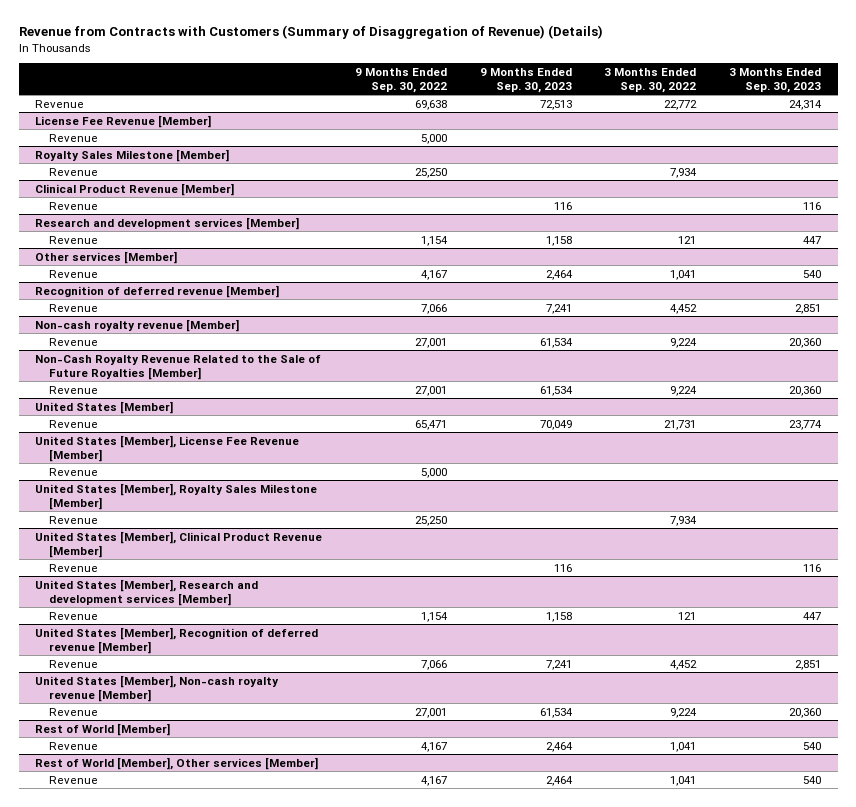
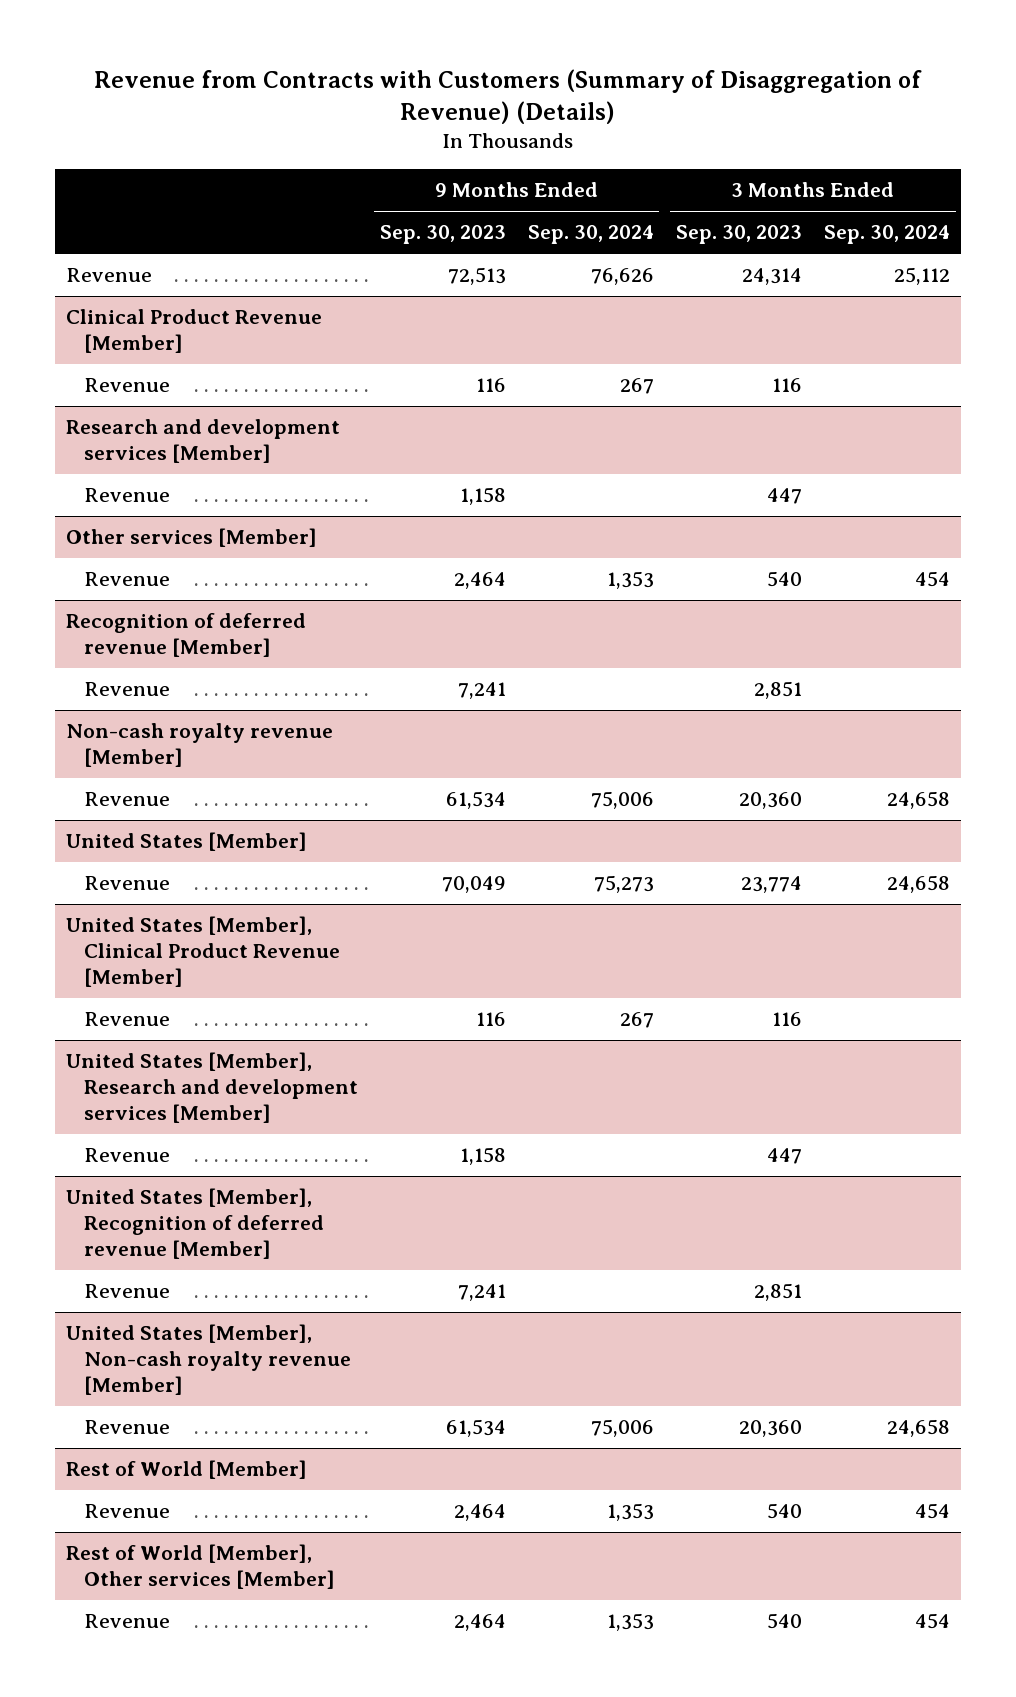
- | 9 Months Ended Sep. 30, 2022 | 9 Months Ended Sep. 30, 2023 | 3 Months Ended Sep. 30, 2022 | 3 Months Ended Sep. 30, 2023
+ | 9 Months Ended Sep. 30, 2023 | 9 Months Ended Sep. 30, 2024 | 3 Months Ended Sep. 30, 2023 | 3 Months Ended Sep. 30, 2024
- License Fee Revenue [Member]
- Revenue | 5,000 | | |
- Royalty Sales Milestone [Member]
- Revenue | 25,250 | | 7,934 |
- Non-Cash Royalty Revenue Related to the Sale of Future Royalties [Member]
- Revenue | 27,001 | 61,534 | 9,224 | 20,360
- United States [Member], License Fee Revenue [Member]
- Revenue | 5,000 | | |
- United States [Member], Royalty Sales Milestone [Member]
- Revenue | 25,250 | | 7,934 |

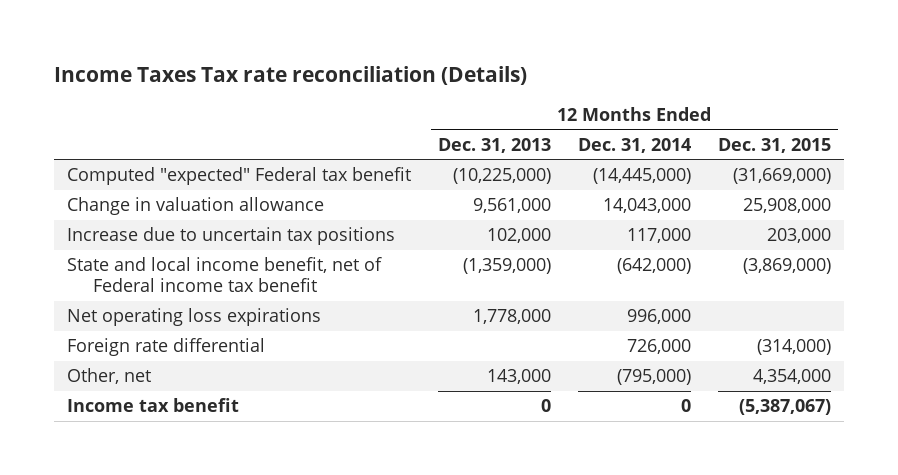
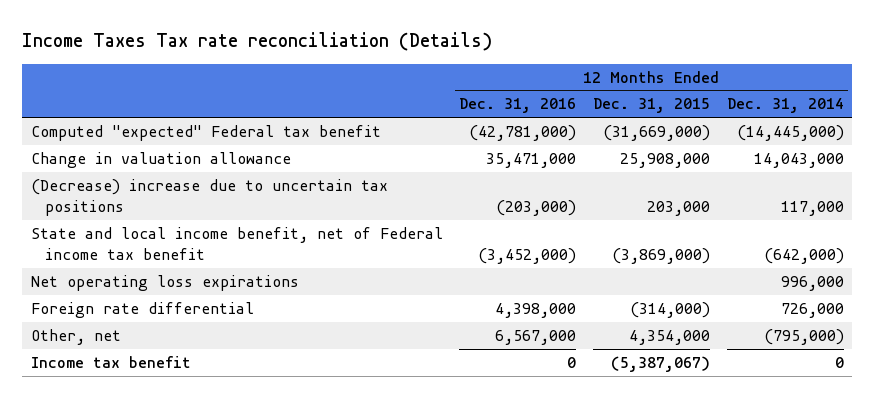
- | 12 Months Ended Dec. 31, 2013 | 12 Months Ended Dec. 31, 2014 | 12 Months Ended Dec. 31, 2015
+ | 12 Months Ended Dec. 31, 2016 | 12 Months Ended Dec. 31, 2015 | 12 Months Ended Dec. 31, 2014
- Increase due to uncertain tax positions | 102,000 | 117,000 | 203,000
+ (Decrease) increase due to uncertain tax positions | (203,000) | 203,000 | 117,000

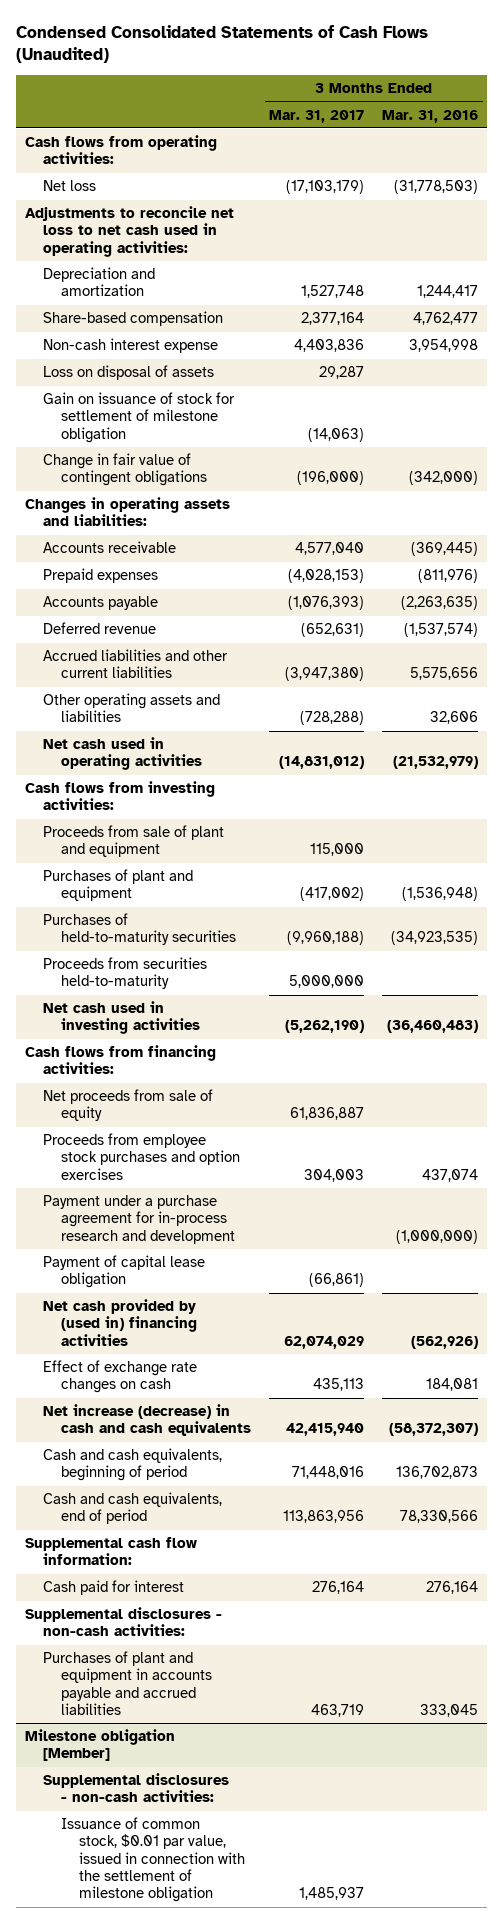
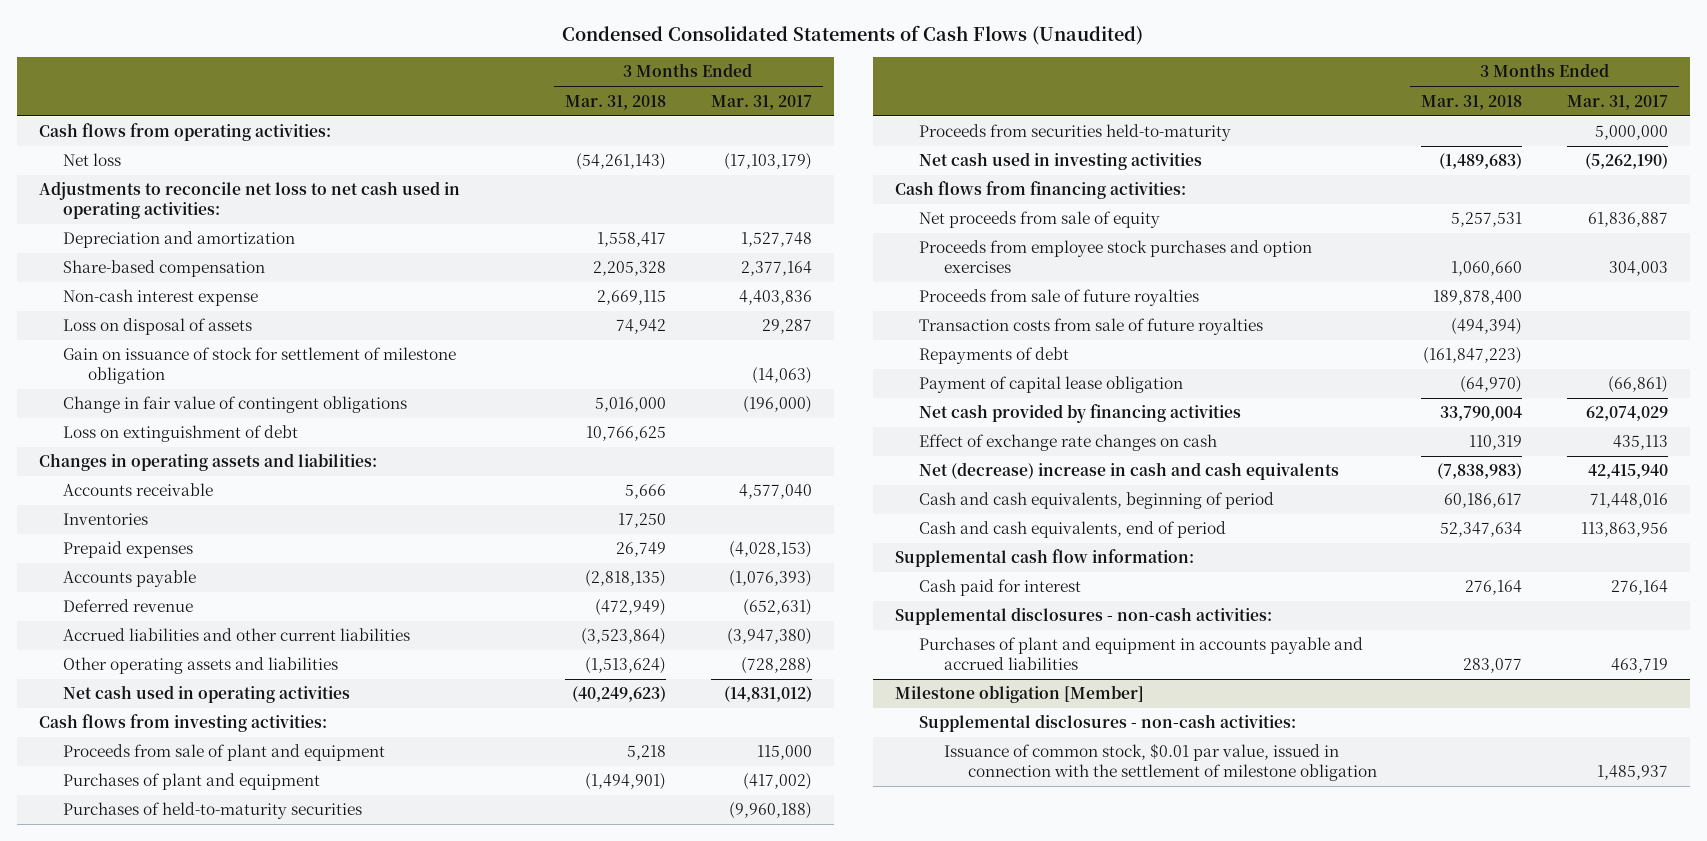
- | 3 Months Ended Mar. 31, 2017 | 3 Months Ended Mar. 31, 2016
+ | 3 Months Ended Mar. 31, 2018 | 3 Months Ended Mar. 31, 2017
+ Loss on extinguishment of debt | 10,766,625 |
+ Inventories | 17,250 |
- Payment under a purchase agreement for in-process research and development | | (1,000,000)
+ Proceeds from sale of future royalties | 189,878,400 |
+ Transaction costs from sale of future royalties | (494,394) |
+ Repayments of debt | (161,847,223) |
- Net cash provided by (used in) financing activities | 62,074,029 | (562,926)
+ Net cash provided by financing activities | 33,790,004 | 62,074,029
- Net increase (decrease) in cash and cash equivalents | 42,415,940 | (58,372,307)
+ Net (decrease) increase in cash and cash equivalents | (7,838,983) | 42,415,940

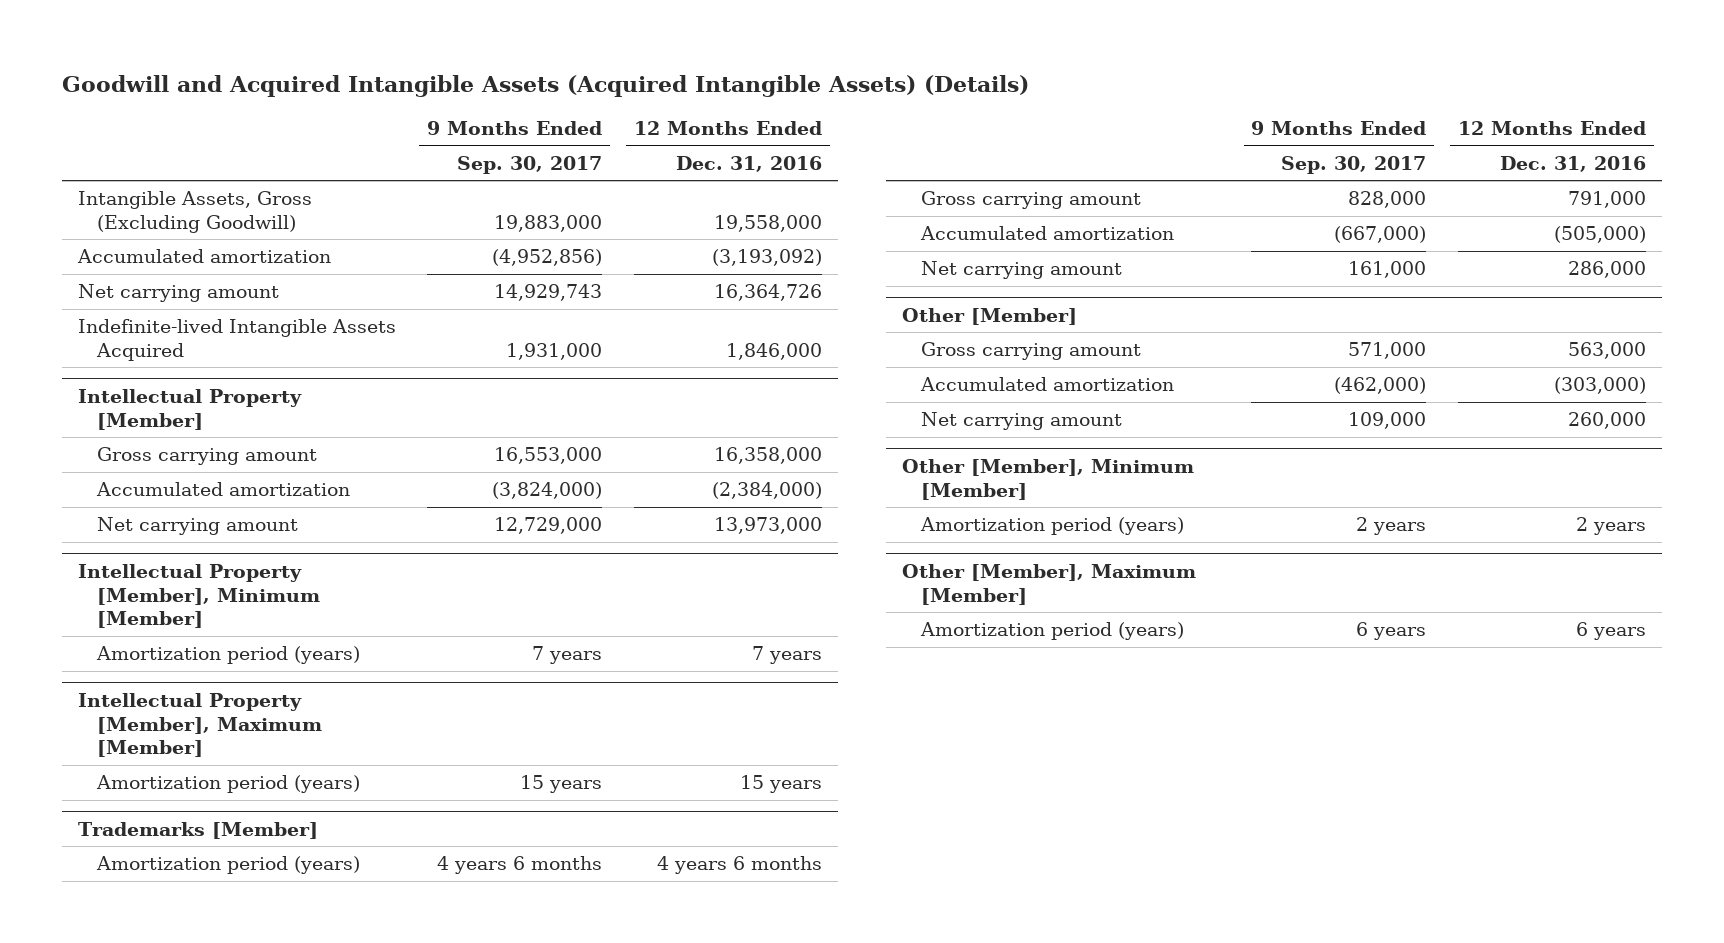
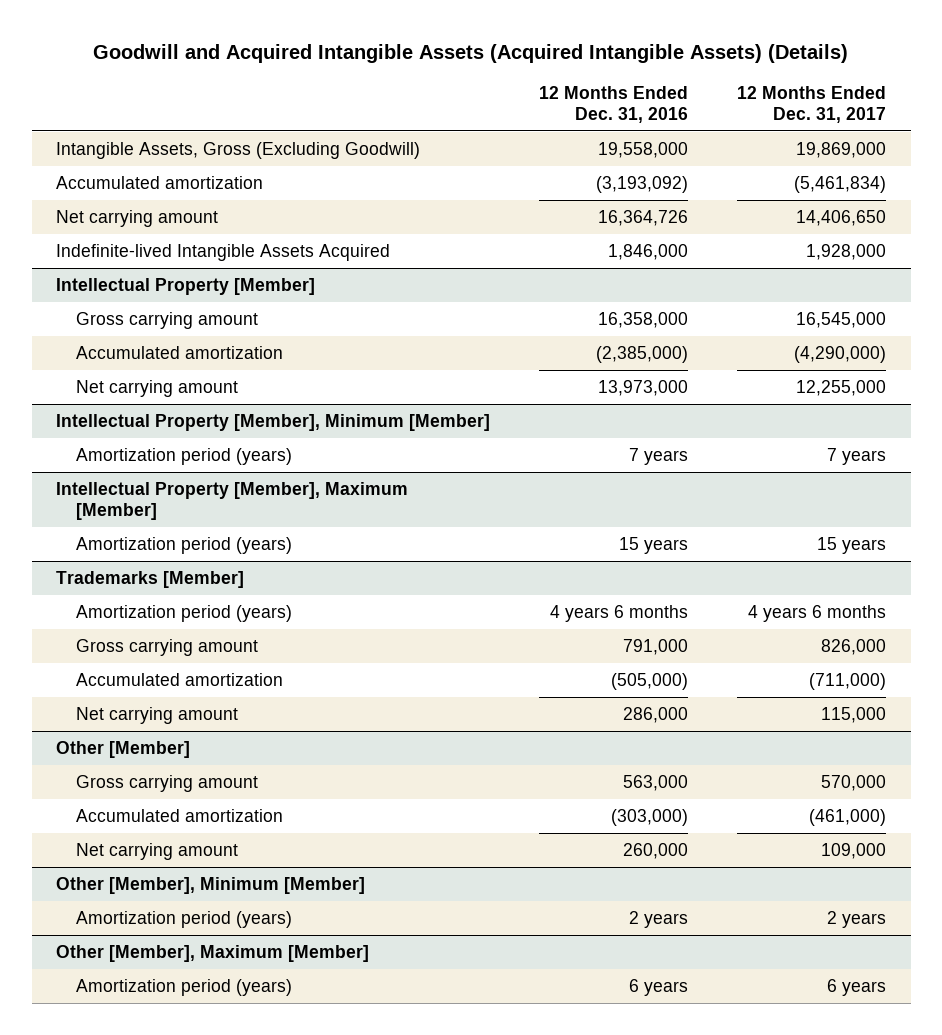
- | 9 Months Ended Sep. 30, 2017 | 12 Months Ended Dec. 31, 2016
+ | 12 Months Ended Dec. 31, 2016 | 12 Months Ended Dec. 31, 2017
@ Intellectual Property [Member]
- Accumulated amortization | (3,824,000) | (2,384,000)
+ Accumulated amortization | (2,385,000) | (4,290,000)

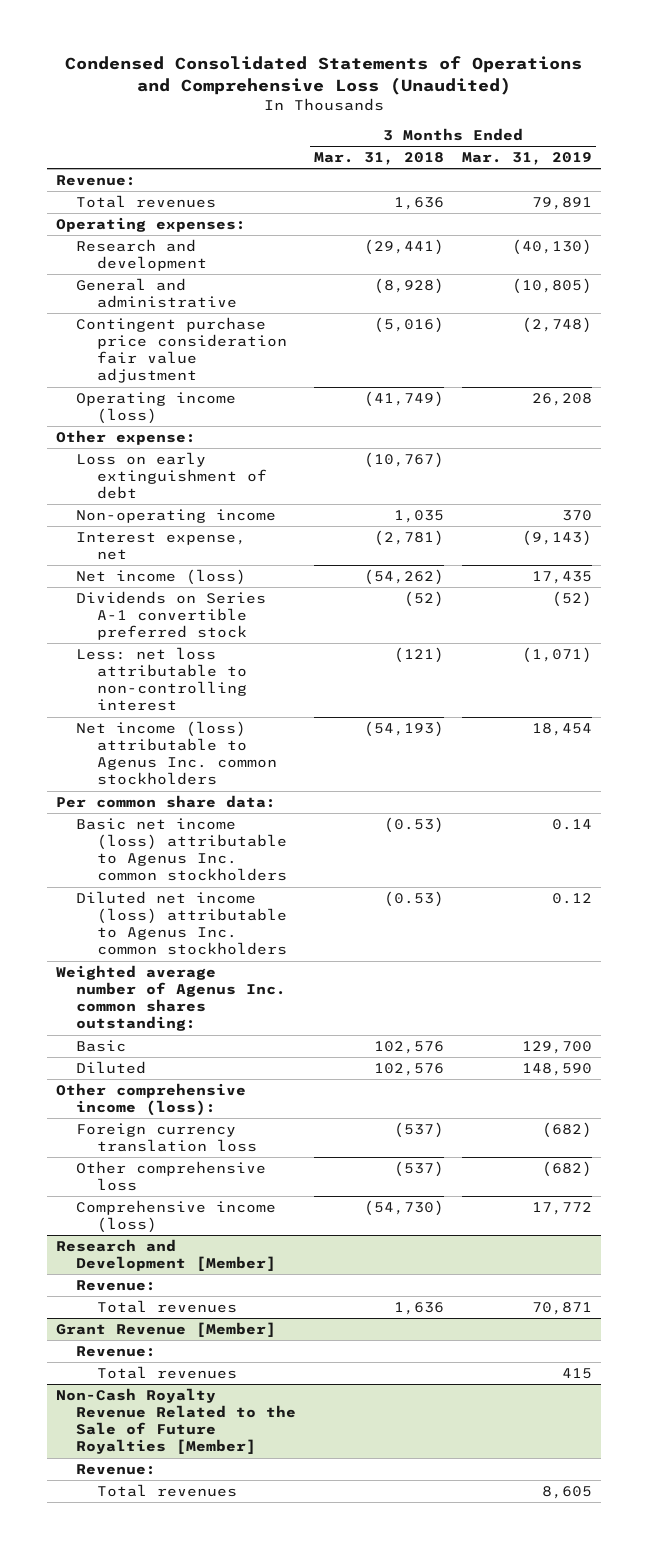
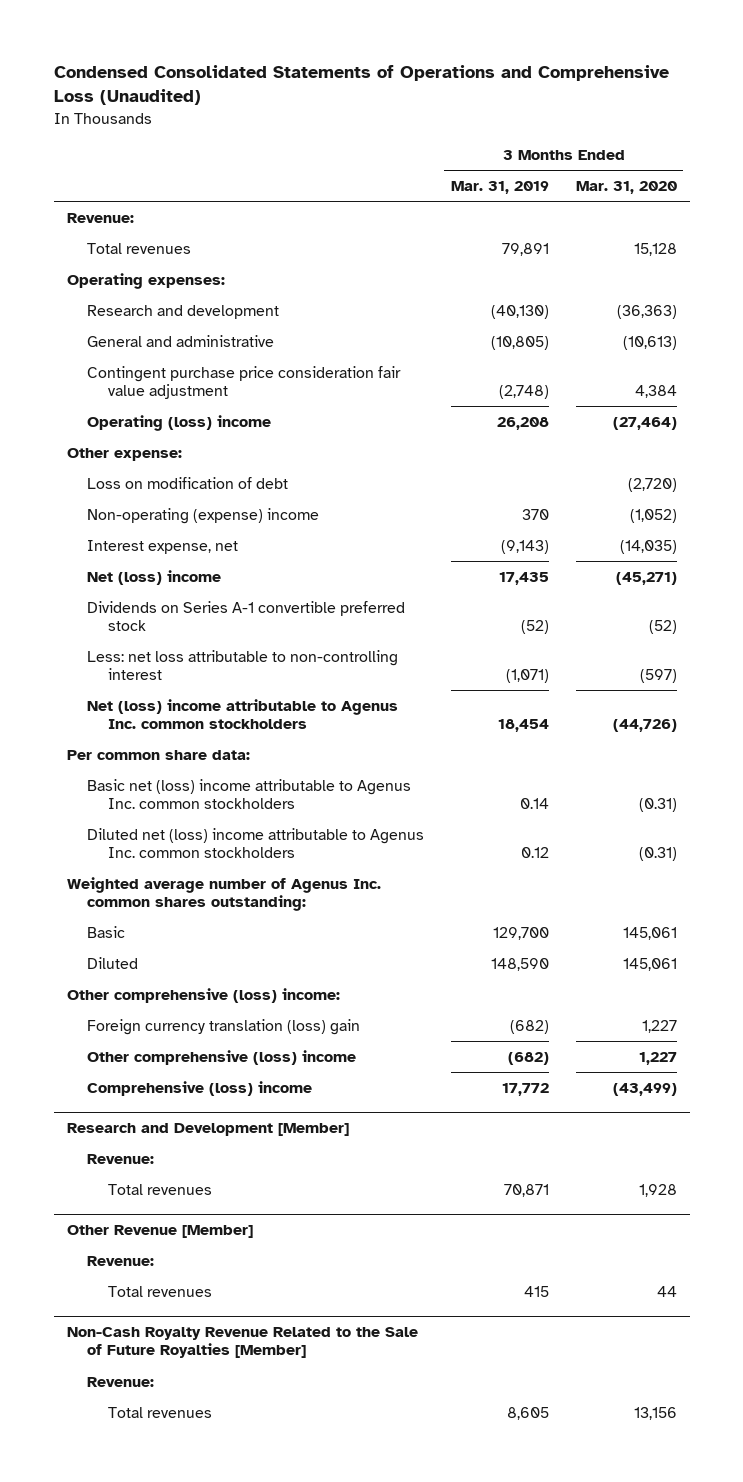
- | 3 Months Ended Mar. 31, 2018 | 3 Months Ended Mar. 31, 2019
+ | 3 Months Ended Mar. 31, 2019 | 3 Months Ended Mar. 31, 2020
- Operating income (loss) | (41,749) | 26,208
+ Operating (loss) income | 26,208 | (27,464)
- Loss on early extinguishment of debt | (10,767) |
- Non-operating income | 1,035 | 370
+ Loss on modification of debt | | (2,720)
+ Non-operating (expense) income | 370 | (1,052)
- Net income (loss) | (54,262) | 17,435
+ Net (loss) income | 17,435 | (45,271)
- Net income (loss) attributable to Agenus Inc. common stockholders | (54,193) | 18,454
+ Net (loss) income attributable to Agenus Inc. common stockholders | 18,454 | (44,726)
- Basic net income (loss) attributable to Agenus Inc. common stockholders | (0.53) | 0.14
- Diluted net income (loss) attributable to Agenus Inc. common stockholders | (0.53) | 0.12
+ Basic net (loss) income attributable to Agenus Inc. common stockholders | 0.14 | (0.31)
+ Diluted net (loss) income attributable to Agenus Inc. common stockholders | 0.12 | (0.31)
- Other comprehensive income (loss):
- Foreign currency translation loss | (537) | (682)
- Other comprehensive loss | (537) | (682)
- Comprehensive income (loss) | (54,730) | 17,772
+ Other comprehensive (loss) income:
+ Foreign currency translation (loss) gain | (682) | 1,227
+ Other comprehensive (loss) income | (682) | 1,227
+ Comprehensive (loss) income | 17,772 | (43,499)
- Grant Revenue [Member]
+ Other Revenue [Member]

